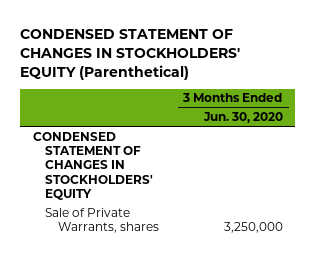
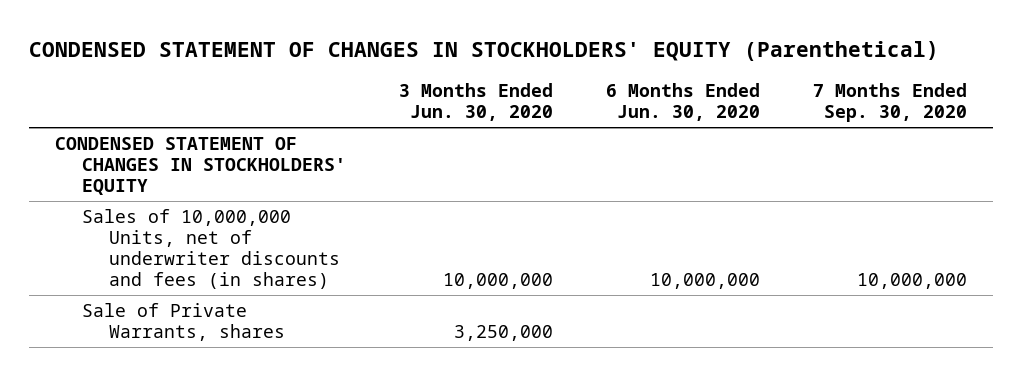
- | 3 Months Ended Jun. 30, 2020
+ | 3 Months Ended Jun. 30, 2020 | 6 Months Ended Jun. 30, 2020 | 7 Months Ended Sep. 30, 2020
+ Sales of 10,000,000 Units, net of underwriter discounts and fees (in shares) | 10,000,000 | 10,000,000 | 10,000,000

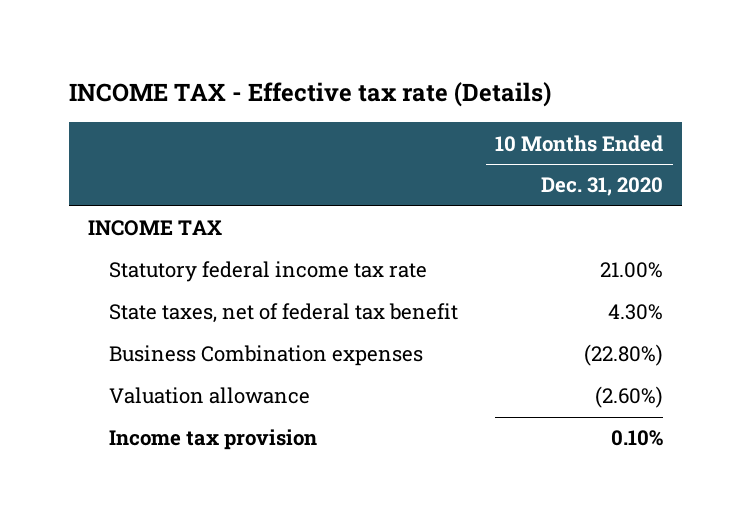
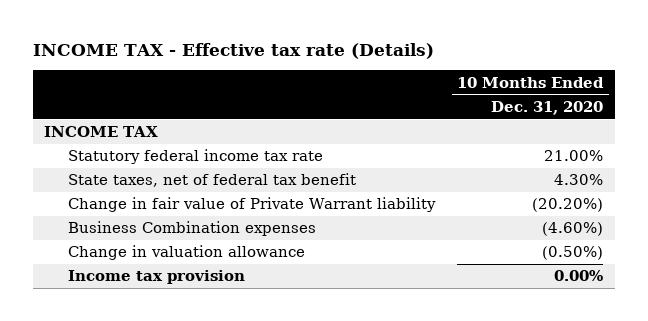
- Business Combination expenses | (22.80%)
- Valuation allowance | (2.60%)
- Income tax provision | 0.10%
+ Change in fair value of Private Warrant liability | (20.20%)
+ Business Combination expenses | (4.60%)
+ Change in valuation allowance | (0.50%)
+ Income tax provision | 0.00%

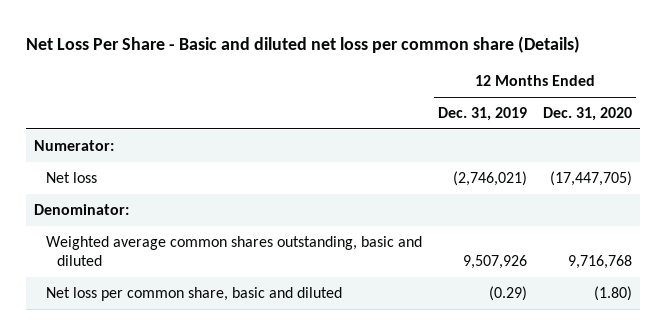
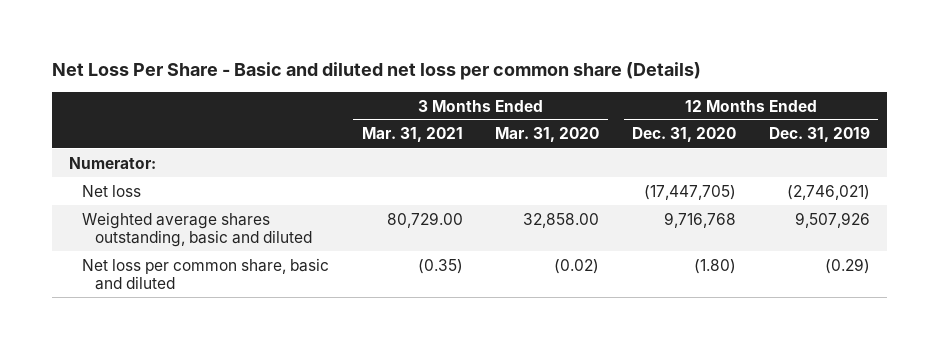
- | 12 Months Ended Dec. 31, 2019 | 12 Months Ended Dec. 31, 2020
+ | 3 Months Ended Mar. 31, 2021 | 3 Months Ended Mar. 31, 2020 | 12 Months Ended Dec. 31, 2020 | 12 Months Ended Dec. 31, 2019
- Denominator:
- Weighted average common shares outstanding, basic and diluted | 9,507,926 | 9,716,768
+ Weighted average shares outstanding, basic and diluted | 80,729.00 | 32,858.00 | 9,716,768 | 9,507,926

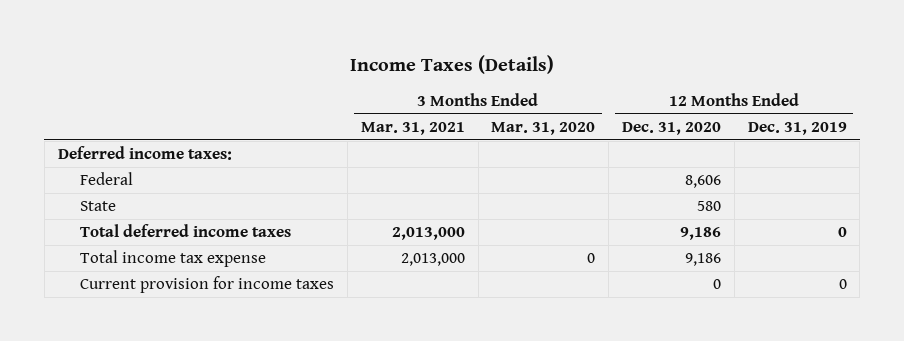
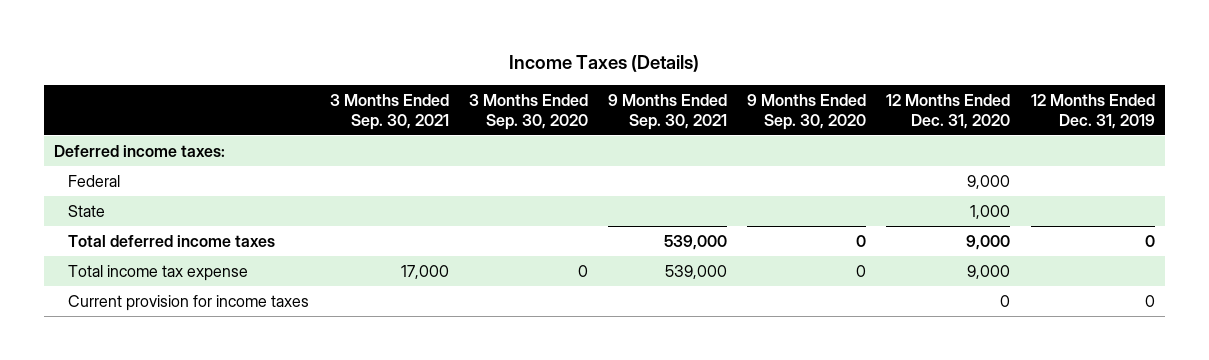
- | 3 Months Ended Mar. 31, 2021 | 3 Months Ended Mar. 31, 2020 | 12 Months Ended Dec. 31, 2020 | 12 Months Ended Dec. 31, 2019
+ | 3 Months Ended Sep. 30, 2021 | 3 Months Ended Sep. 30, 2020 | 9 Months Ended Sep. 30, 2021 | 9 Months Ended Sep. 30, 2020 | 12 Months Ended Dec. 31, 2020 | 12 Months Ended Dec. 31, 2019
- Federal | | | 8,606 |
- State | | | 580 |
- Total deferred income taxes | 2,013,000 | | 9,186 | 0
- Total income tax expense | 2,013,000 | 0 | 9,186 |
+ Federal | | | | | 9,000 |
+ State | | | | | 1,000 |
+ Total deferred income taxes | | | 539,000 | 0 | 9,000 | 0
+ Total income tax expense | 17,000 | 0 | 539,000 | 0 | 9,000 |

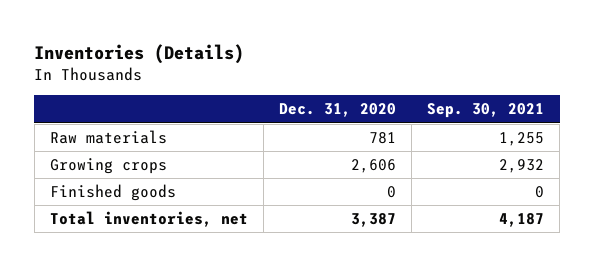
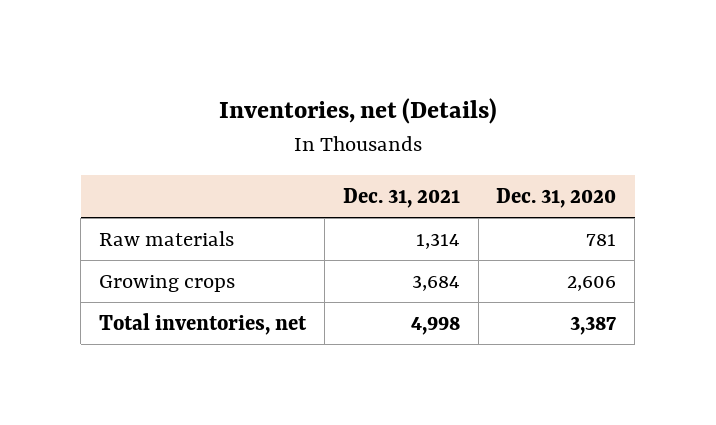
- Inventories (Details)
+ Inventories, net (Details)
- | Dec. 31, 2020 | Sep. 30, 2021
+ | Dec. 31, 2021 | Dec. 31, 2020
- Finished goods | 0 | 0

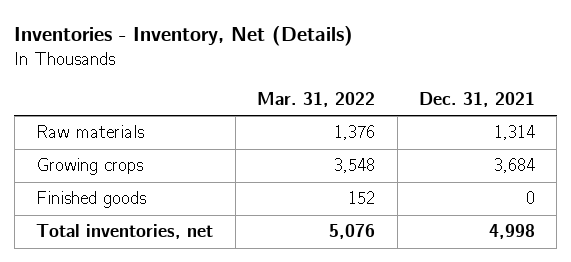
- Inventories, net (Details)
+ Inventories - Inventory, Net (Details)
- | Dec. 31, 2021 | Dec. 31, 2020
+ | Mar. 31, 2022 | Dec. 31, 2021
+ Finished goods | 152 | 0

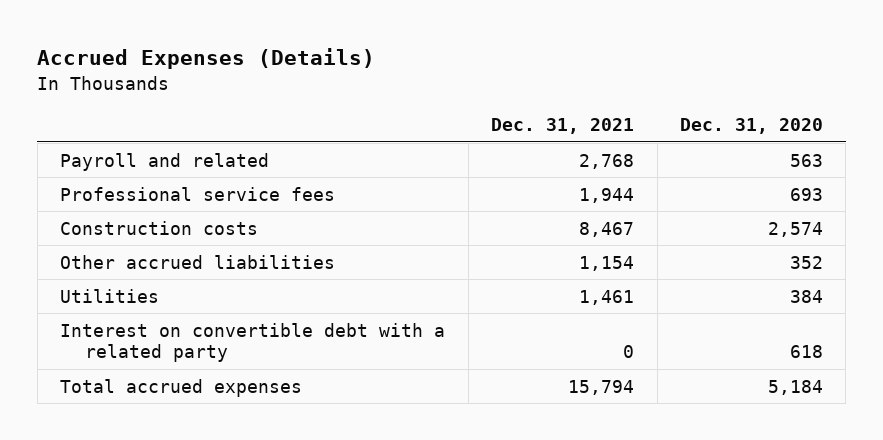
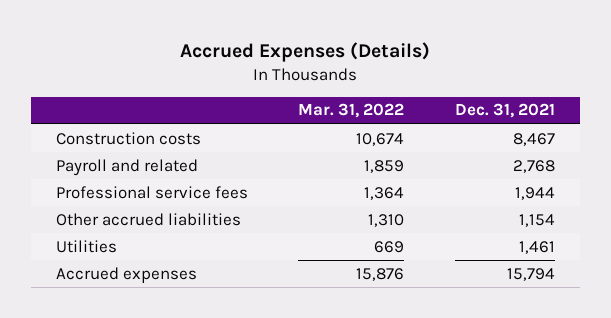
- | Dec. 31, 2021 | Dec. 31, 2020
+ | Mar. 31, 2022 | Dec. 31, 2021
moved up: Construction costs | 10,674 | 8,467
- Interest on convertible debt with a related party | 0 | 618
- Total accrued expenses | 15,794 | 5,184
+ Accrued expenses | 15,876 | 15,794

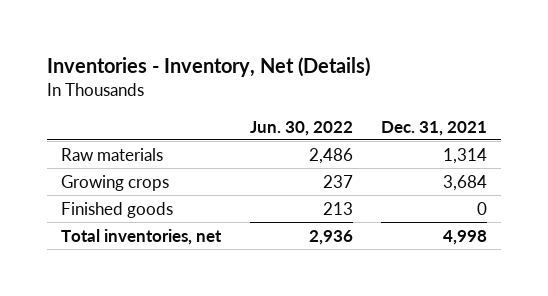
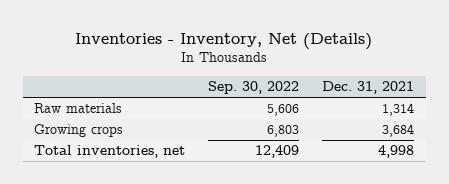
- | Jun. 30, 2022 | Dec. 31, 2021
+ | Sep. 30, 2022 | Dec. 31, 2021
- Finished goods | 213 | 0

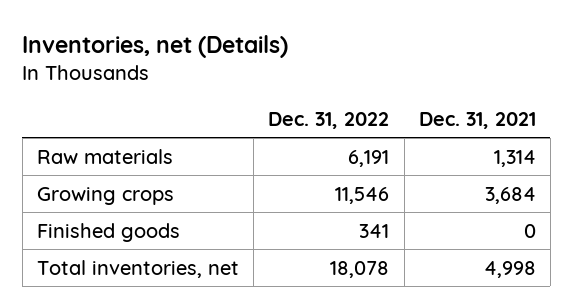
- Inventories - Inventory, Net (Details)
+ Inventories, net (Details)
- | Sep. 30, 2022 | Dec. 31, 2021
+ | Dec. 31, 2022 | Dec. 31, 2021
+ Finished goods | 341 | 0

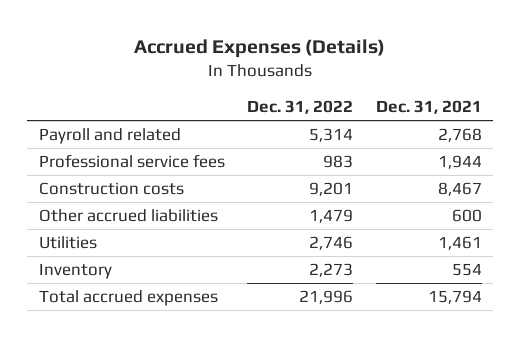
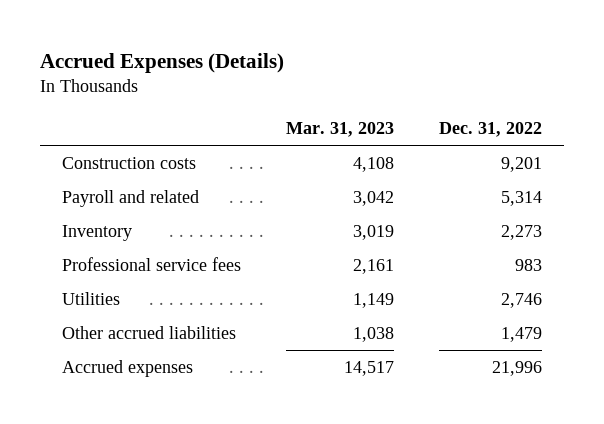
- | Dec. 31, 2022 | Dec. 31, 2021
+ | Mar. 31, 2023 | Dec. 31, 2022
moved up: Construction costs | 4,108 | 9,201
moved up: Inventory | 3,019 | 2,273
- Total accrued expenses | 21,996 | 15,794
moved down: Other accrued liabilities | 1,038 | 1,479
+ Accrued expenses | 14,517 | 21,996

